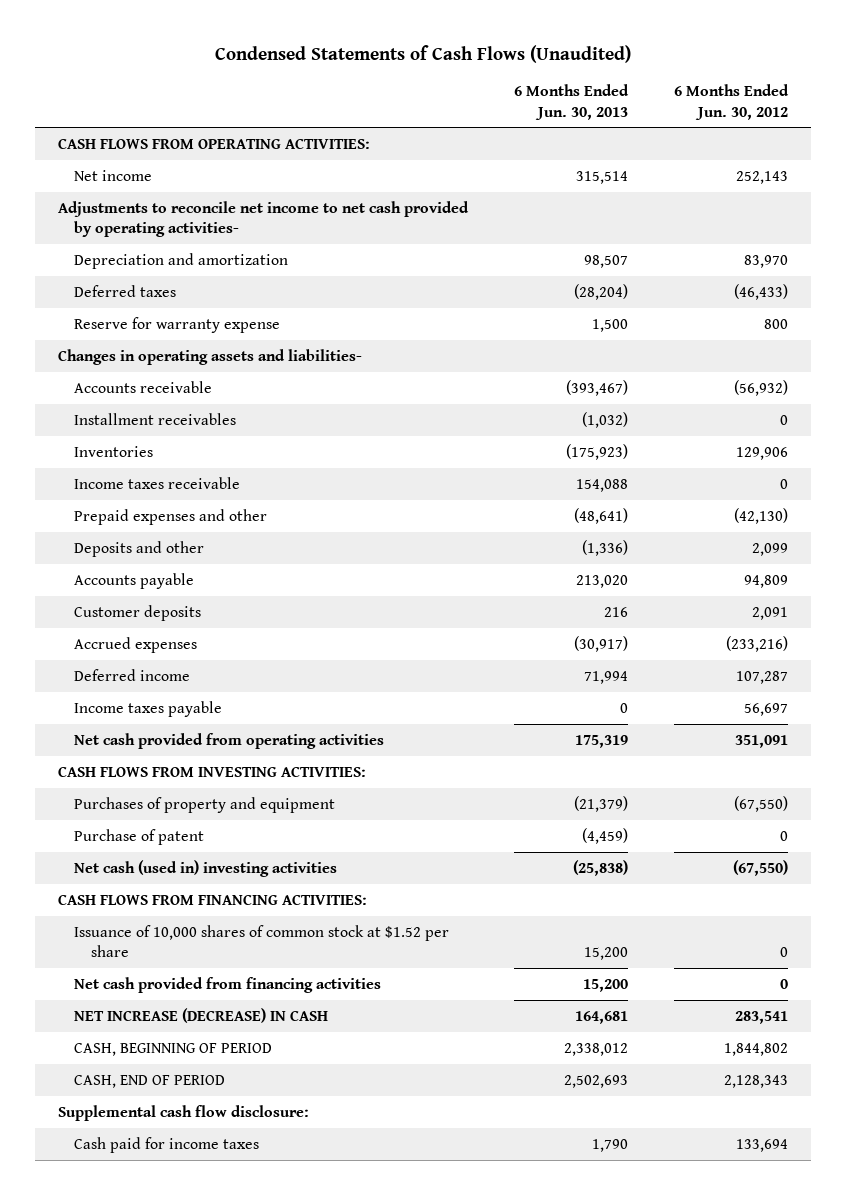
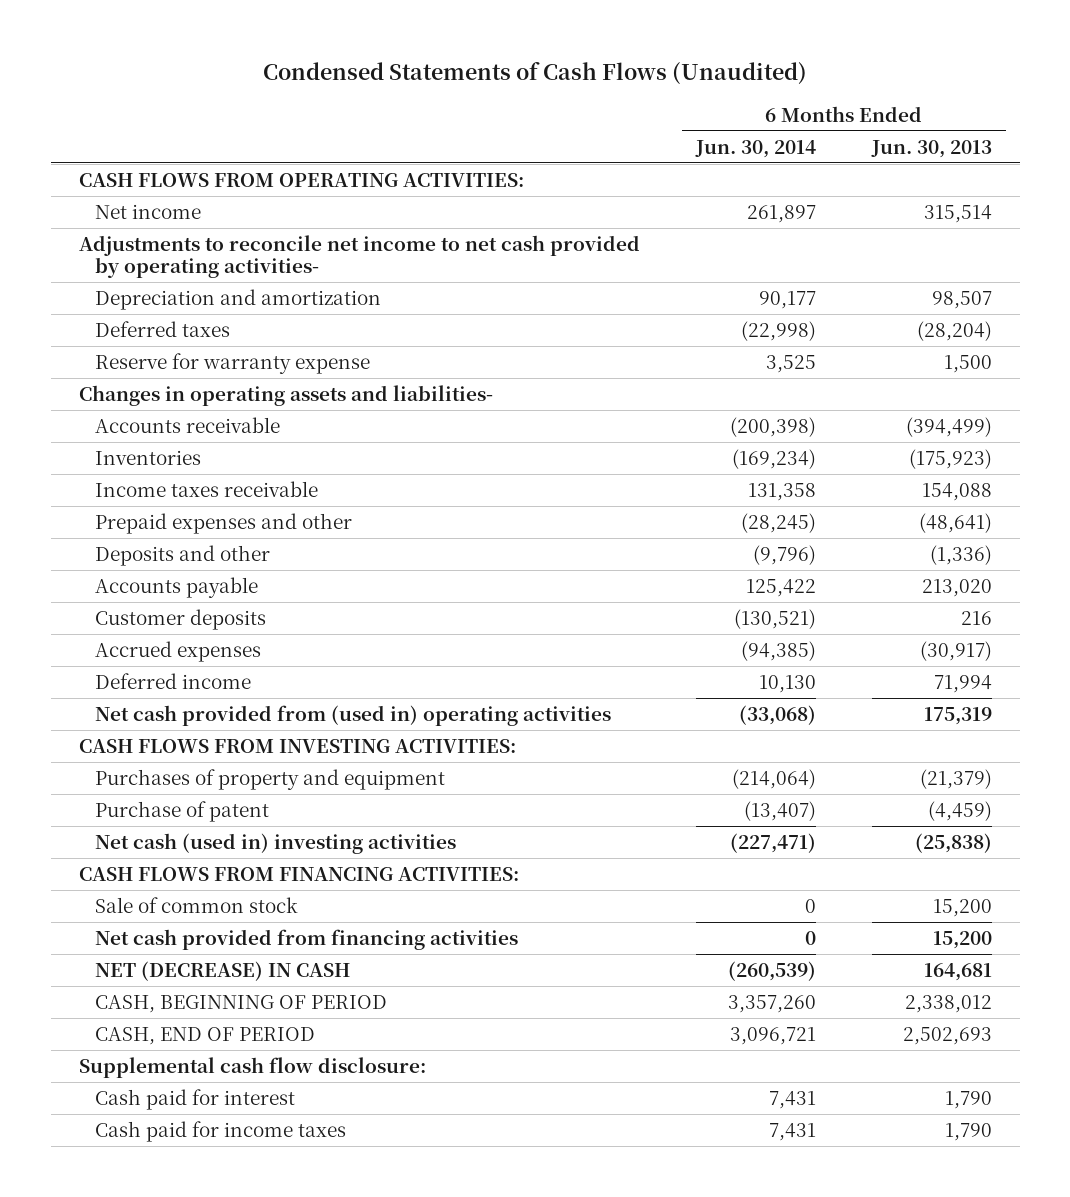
- | 6 Months Ended Jun. 30, 2013 | 6 Months Ended Jun. 30, 2012
+ | 6 Months Ended Jun. 30, 2014 | 6 Months Ended Jun. 30, 2013
- Accounts receivable | (393,467) | (56,932)
- Installment receivables | (1,032) | 0
+ Accounts receivable | (200,398) | (394,499)
- Income taxes payable | 0 | 56,697
- Net cash provided from operating activities | 175,319 | 351,091
+ Net cash provided from (used in) operating activities | (33,068) | 175,319
- Issuance of 10,000 shares of common stock at $1.52 per share | 15,200 | 0
+ Sale of common stock | 0 | 15,200
- NET INCREASE (DECREASE) IN CASH | 164,681 | 283,541
+ NET (DECREASE) IN CASH | (260,539) | 164,681
+ Cash paid for interest | 7,431 | 1,790

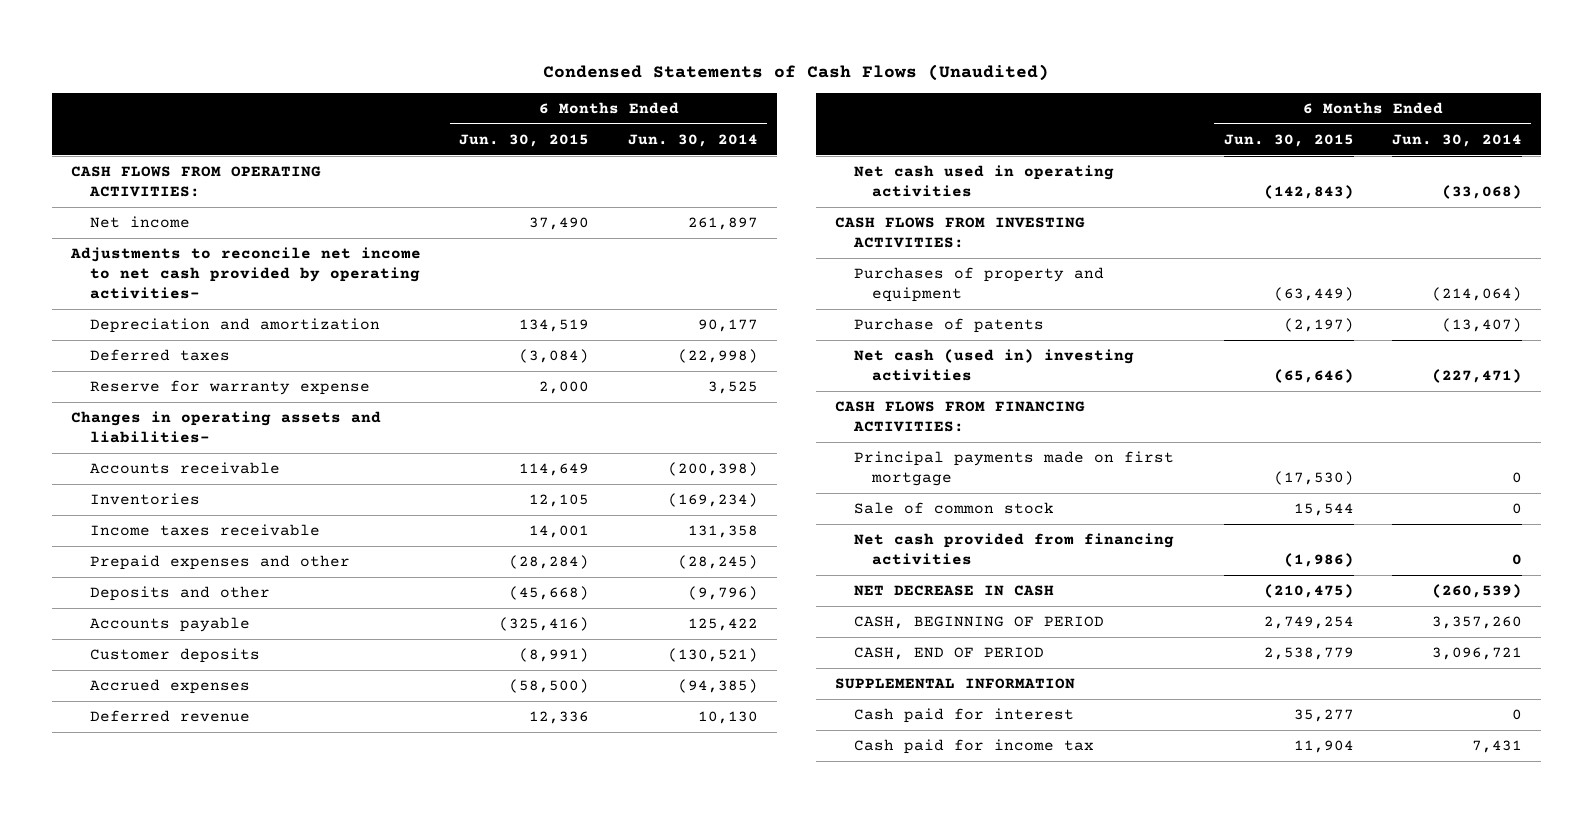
- | 6 Months Ended Jun. 30, 2014 | 6 Months Ended Jun. 30, 2013
+ | 6 Months Ended Jun. 30, 2015 | 6 Months Ended Jun. 30, 2014
- Deferred income | 10,130 | 71,994
- Net cash provided from (used in) operating activities | (33,068) | 175,319
+ Deferred revenue | 12,336 | 10,130
+ Net cash used in operating activities | (142,843) | (33,068)
- Purchase of patent | (13,407) | (4,459)
+ Purchase of patents | (2,197) | (13,407)
+ Principal payments made on first mortgage | (17,530) | 0
- NET (DECREASE) IN CASH | (260,539) | 164,681
+ NET DECREASE IN CASH | (210,475) | (260,539)
- Supplemental cash flow disclosure:
- Cash paid for interest | 7,431 | 1,790
- Cash paid for income taxes | 7,431 | 1,790
+ SUPPLEMENTAL INFORMATION
+ Cash paid for interest | 35,277 | 0
+ Cash paid for income tax | 11,904 | 7,431

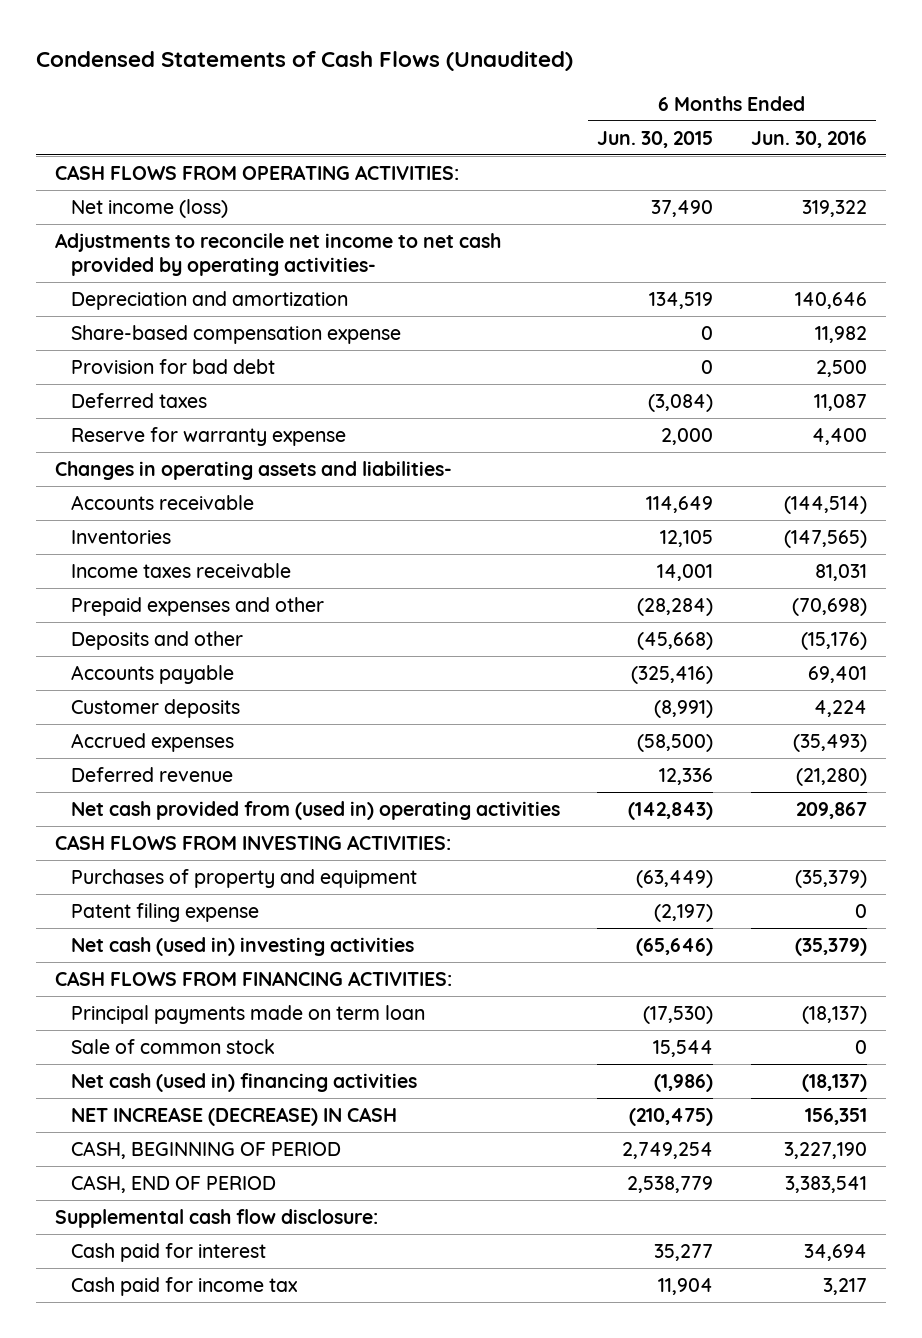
- | 6 Months Ended Jun. 30, 2015 | 6 Months Ended Jun. 30, 2014
+ | 6 Months Ended Jun. 30, 2015 | 6 Months Ended Jun. 30, 2016
- Net income | 37,490 | 261,897
+ Net income (loss) | 37,490 | 319,322
+ Share-based compensation expense | 0 | 11,982
+ Provision for bad debt | 0 | 2,500
- Net cash used in operating activities | (142,843) | (33,068)
+ Net cash provided from (used in) operating activities | (142,843) | 209,867
- Purchase of patents | (2,197) | (13,407)
+ Patent filing expense | (2,197) | 0
- Principal payments made on first mortgage | (17,530) | 0
+ Principal payments made on term loan | (17,530) | (18,137)
- Net cash provided from financing activities | (1,986) | 0
- NET DECREASE IN CASH | (210,475) | (260,539)
+ Net cash (used in) financing activities | (1,986) | (18,137)
+ NET INCREASE (DECREASE) IN CASH | (210,475) | 156,351
- SUPPLEMENTAL INFORMATION
+ Supplemental cash flow disclosure:

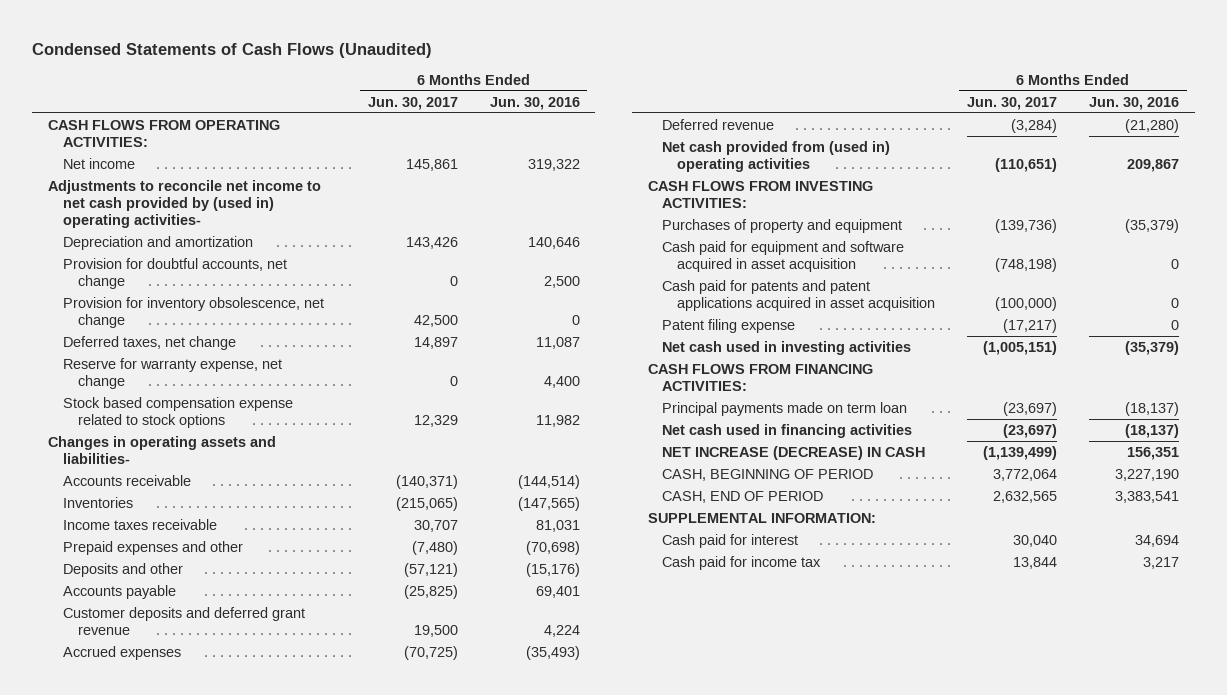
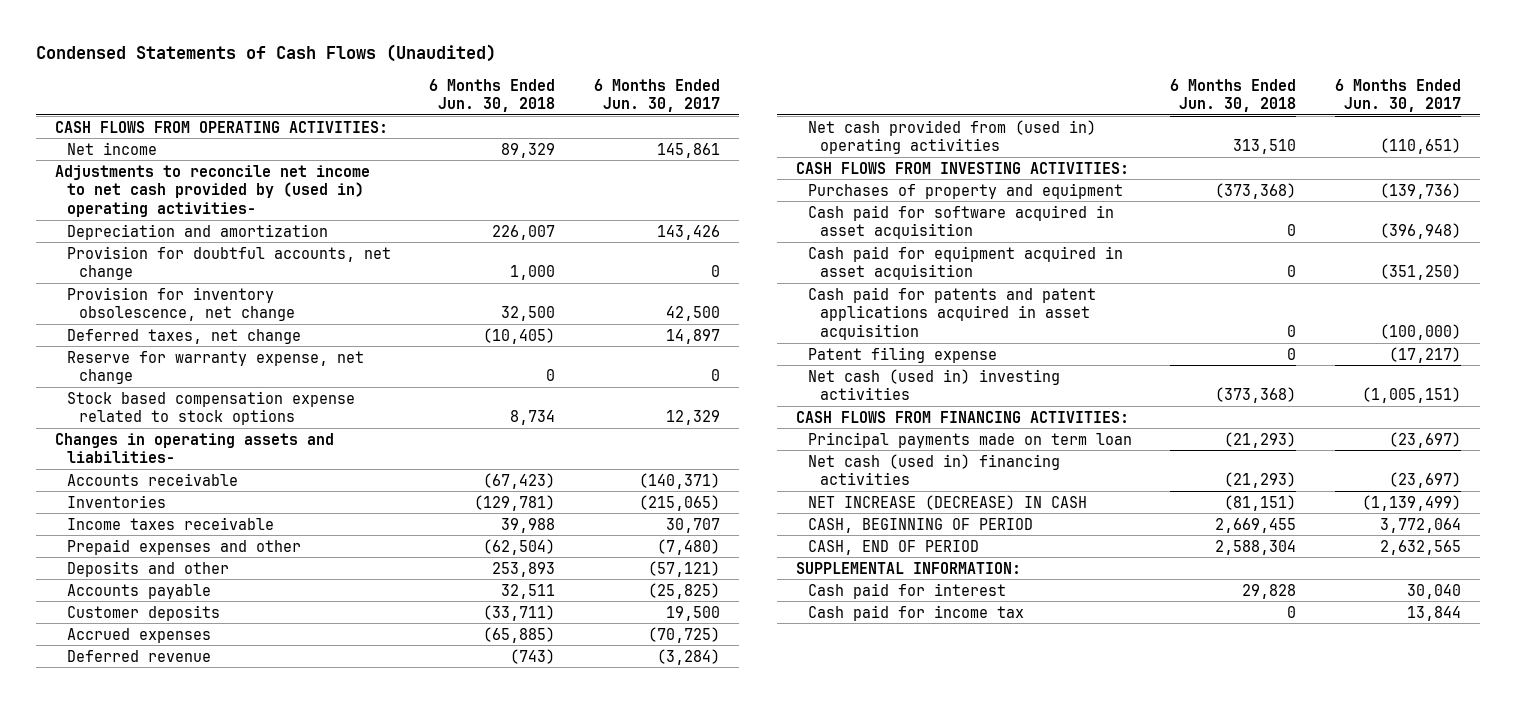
- | 6 Months Ended Jun. 30, 2017 | 6 Months Ended Jun. 30, 2016
+ | 6 Months Ended Jun. 30, 2018 | 6 Months Ended Jun. 30, 2017
- Customer deposits and deferred grant revenue | 19,500 | 4,224
+ Customer deposits | (33,711) | 19,500
- Cash paid for equipment and software acquired in asset acquisition | (748,198) | 0
+ Cash paid for software acquired in asset acquisition | 0 | (396,948)
+ Cash paid for equipment acquired in asset acquisition | 0 | (351,250)
- Net cash used in investing activities | (1,005,151) | (35,379)
+ Net cash (used in) investing activities | (373,368) | (1,005,151)
- Net cash used in financing activities | (23,697) | (18,137)
+ Net cash (used in) financing activities | (21,293) | (23,697)

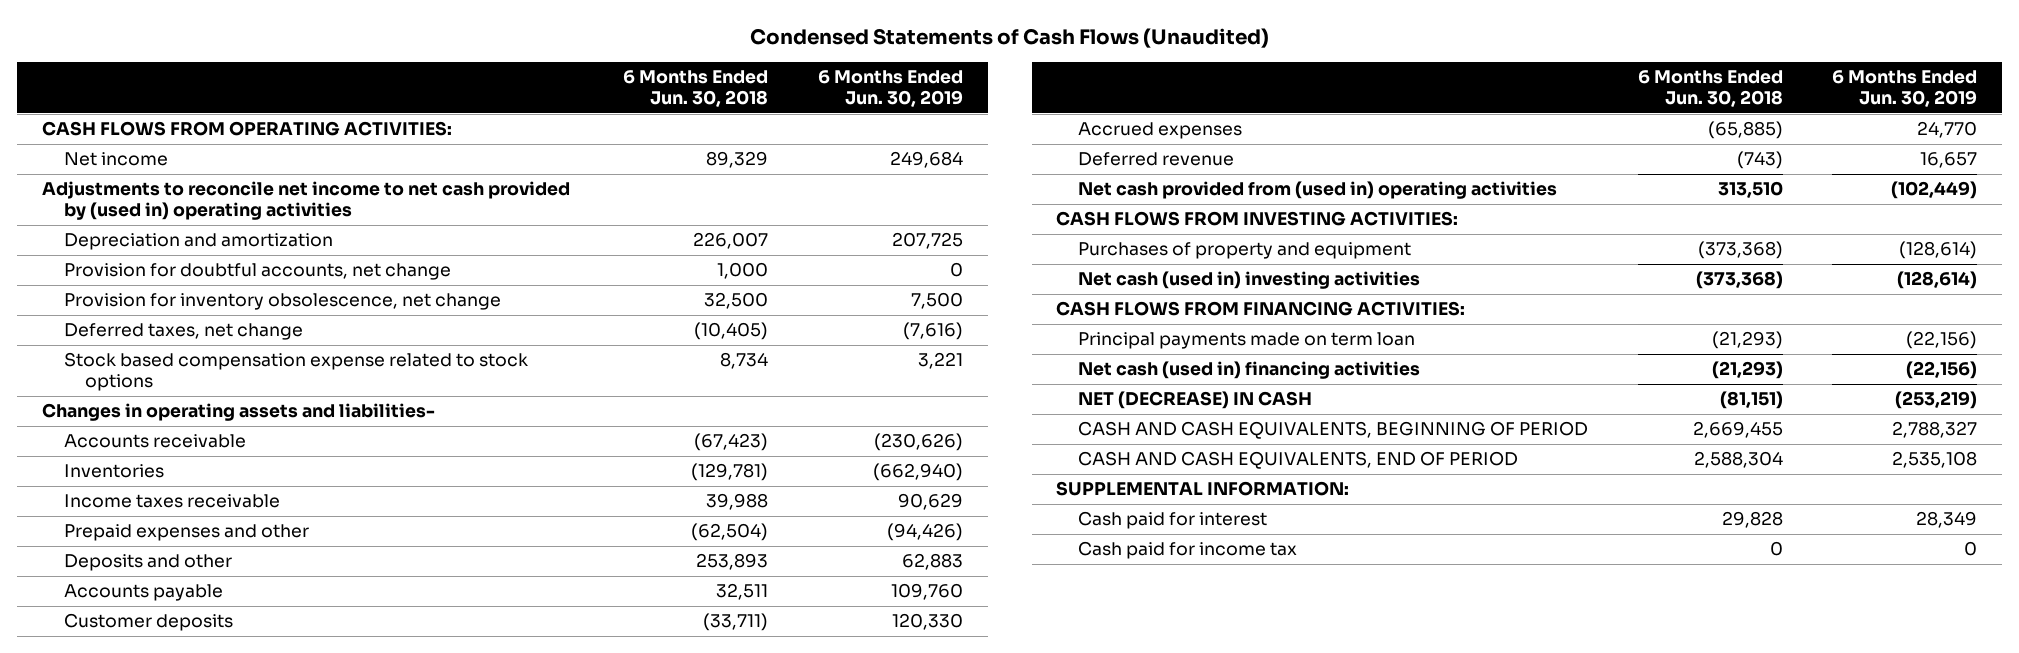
- | 6 Months Ended Jun. 30, 2018 | 6 Months Ended Jun. 30, 2017
+ | 6 Months Ended Jun. 30, 2018 | 6 Months Ended Jun. 30, 2019
- Adjustments to reconcile net income to net cash provided by (used in) operating activities-
+ Adjustments to reconcile net income to net cash provided by (used in) operating activities
- Reserve for warranty expense, net change | 0 | 0
- Cash paid for software acquired in asset acquisition | 0 | (396,948)
- Cash paid for equipment acquired in asset acquisition | 0 | (351,250)
- Cash paid for patents and patent applications acquired in asset acquisition | 0 | (100,000)
- Patent filing expense | 0 | (17,217)
- NET INCREASE (DECREASE) IN CASH | (81,151) | (1,139,499)
- CASH, BEGINNING OF PERIOD | 2,669,455 | 3,772,064
- CASH, END OF PERIOD | 2,588,304 | 2,632,565
+ NET (DECREASE) IN CASH | (81,151) | (253,219)
+ CASH AND CASH EQUIVALENTS, BEGINNING OF PERIOD | 2,669,455 | 2,788,327
+ CASH AND CASH EQUIVALENTS, END OF PERIOD | 2,588,304 | 2,535,108

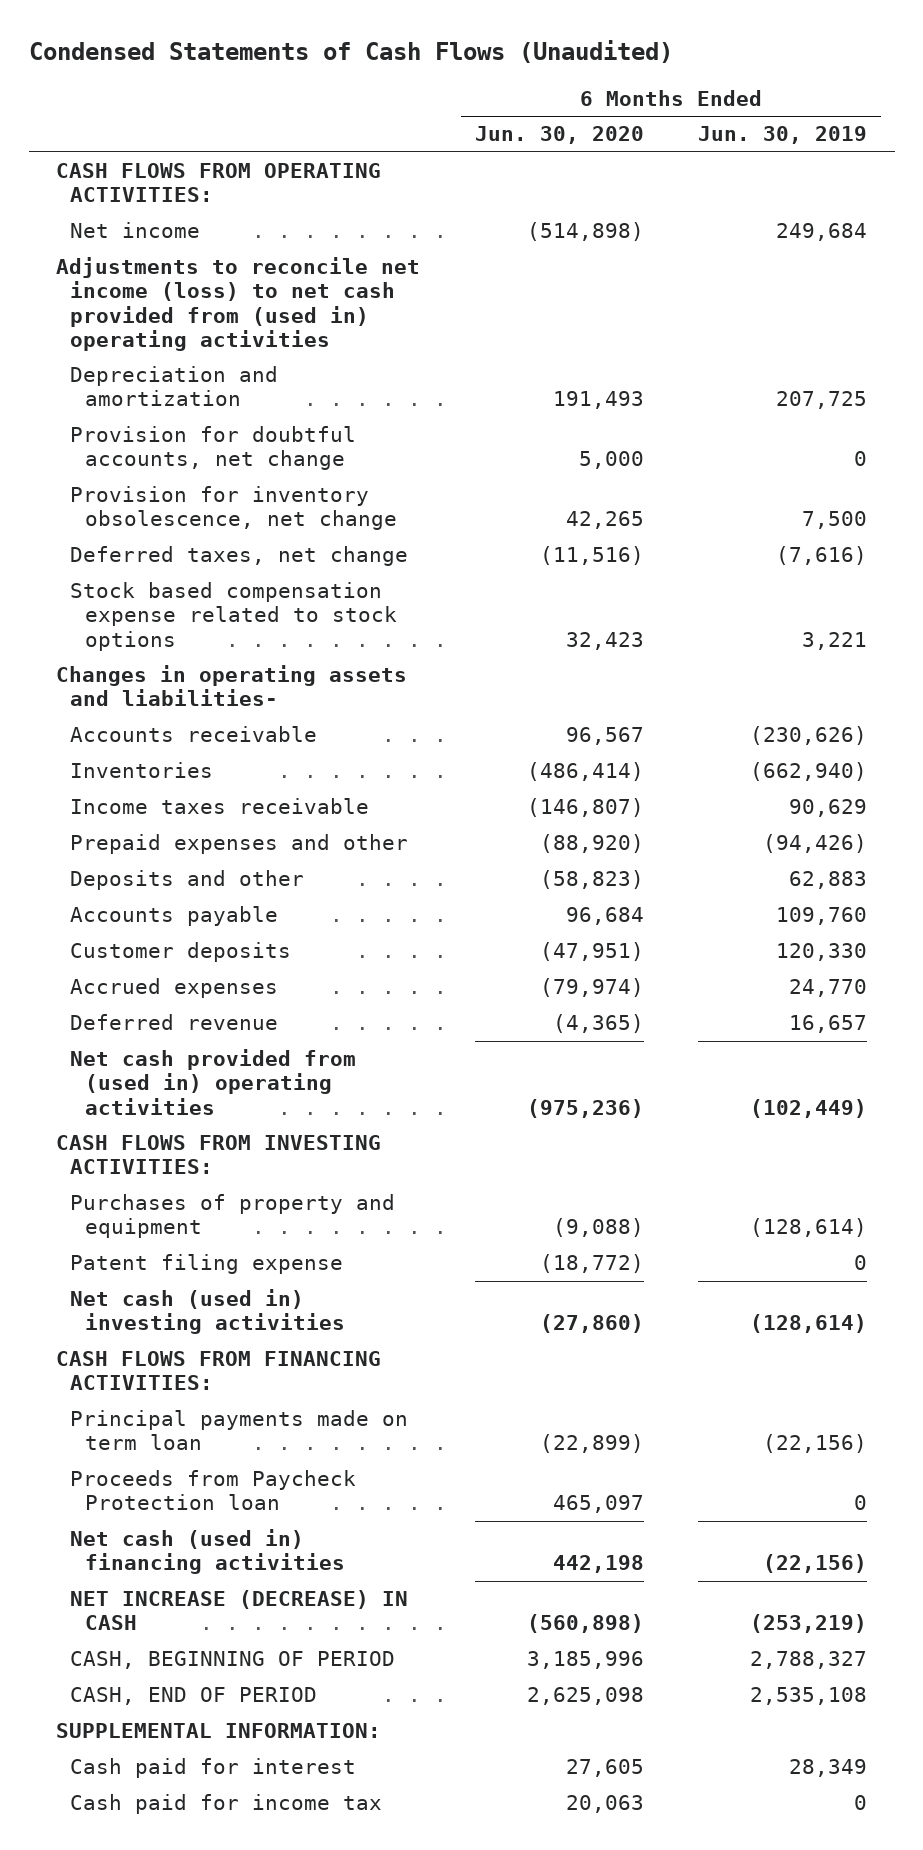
- | 6 Months Ended Jun. 30, 2018 | 6 Months Ended Jun. 30, 2019
+ | 6 Months Ended Jun. 30, 2020 | 6 Months Ended Jun. 30, 2019
- Adjustments to reconcile net income to net cash provided by (used in) operating activities
+ Adjustments to reconcile net income (loss) to net cash provided from (used in) operating activities
+ Patent filing expense | (18,772) | 0
+ Proceeds from Paycheck Protection loan | 465,097 | 0
- NET (DECREASE) IN CASH | (81,151) | (253,219)
- CASH AND CASH EQUIVALENTS, BEGINNING OF PERIOD | 2,669,455 | 2,788,327
- CASH AND CASH EQUIVALENTS, END OF PERIOD | 2,588,304 | 2,535,108
+ NET INCREASE (DECREASE) IN CASH | (560,898) | (253,219)
+ CASH, BEGINNING OF PERIOD | 3,185,996 | 2,788,327
+ CASH, END OF PERIOD | 2,625,098 | 2,535,108

